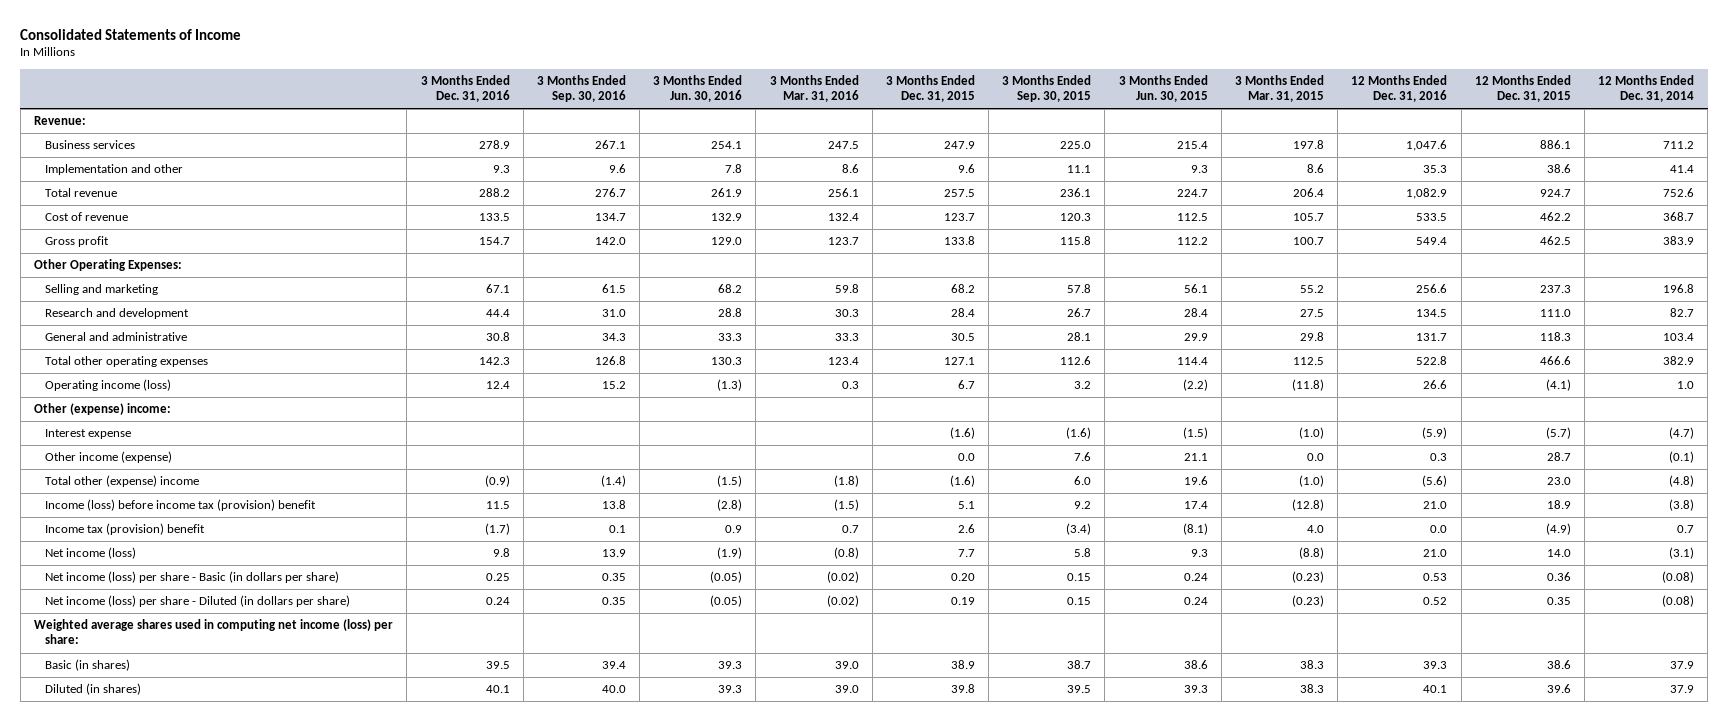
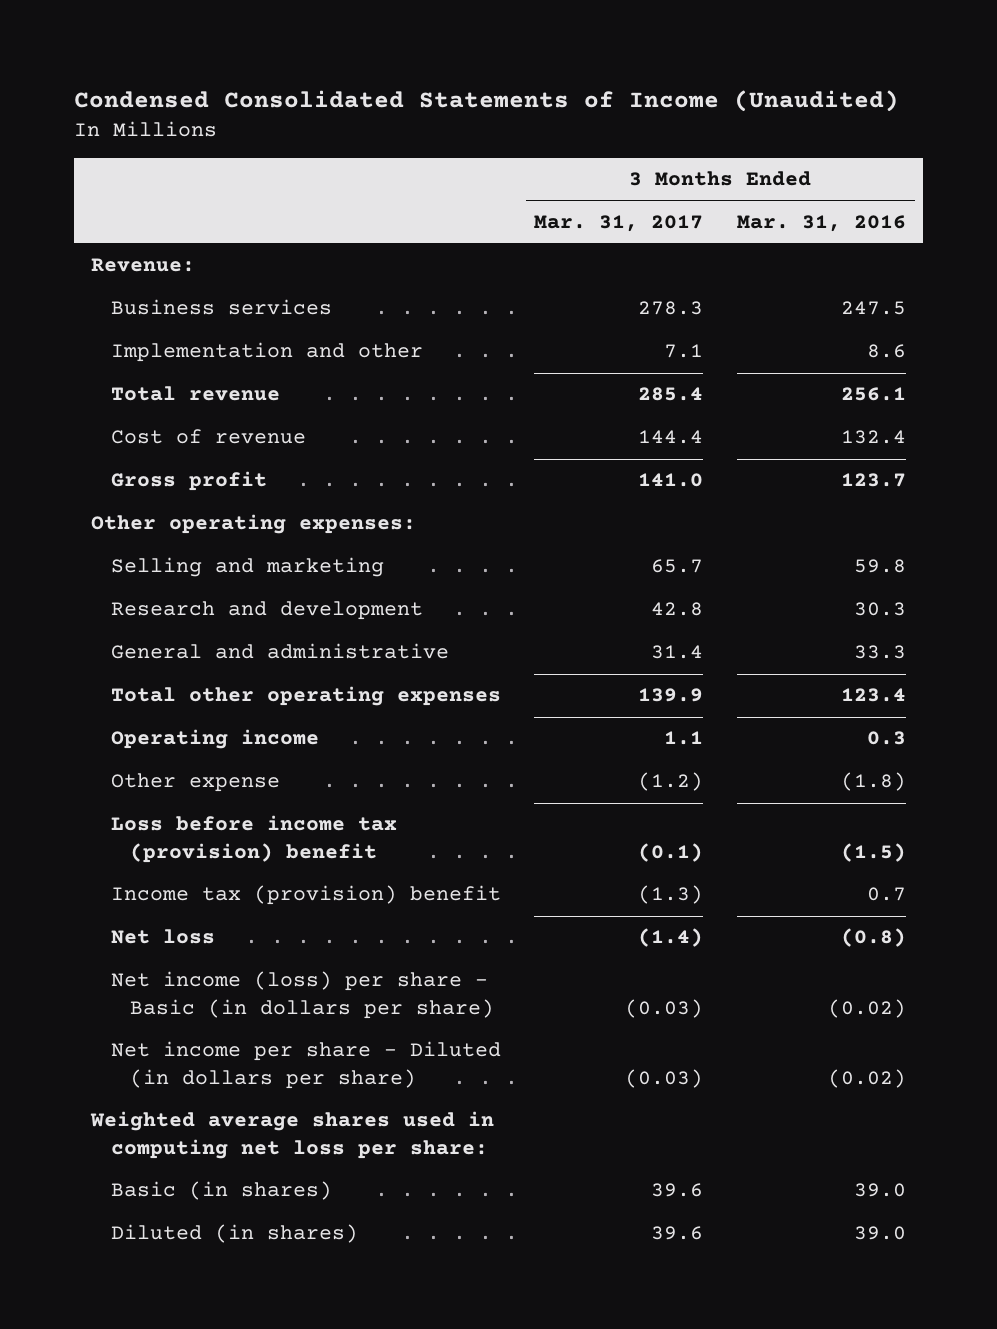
- Consolidated Statements of Income
+ Condensed Consolidated Statements of Income (Unaudited)
- | 3 Months Ended Dec. 31, 2016 | 3 Months Ended Sep. 30, 2016 | 3 Months Ended Jun. 30, 2016 | 3 Months Ended Mar. 31, 2016 | 3 Months Ended Dec. 31, 2015 | 3 Months Ended Sep. 30, 2015 | 3 Months Ended Jun. 30, 2015 | 3 Months Ended Mar. 31, 2015 | 12 Months Ended Dec. 31, 2016 | 12 Months Ended Dec. 31, 2015 | 12 Months Ended Dec. 31, 2014
+ | 3 Months Ended Mar. 31, 2017 | 3 Months Ended Mar. 31, 2016
- Other Operating Expenses:
+ Other operating expenses:
- Operating income (loss) | 12.4 | 15.2 | (1.3) | 0.3 | 6.7 | 3.2 | (2.2) | (11.8) | 26.6 | (4.1) | 1.0
- Other (expense) income:
- Interest expense | | | | | (1.6) | (1.6) | (1.5) | (1.0) | (5.9) | (5.7) | (4.7)
- Other income (expense) | | | | | 0.0 | 7.6 | 21.1 | 0.0 | 0.3 | 28.7 | (0.1)
- Total other (expense) income | (0.9) | (1.4) | (1.5) | (1.8) | (1.6) | 6.0 | 19.6 | (1.0) | (5.6) | 23.0 | (4.8)
- Income (loss) before income tax (provision) benefit | 11.5 | 13.8 | (2.8) | (1.5) | 5.1 | 9.2 | 17.4 | (12.8) | 21.0 | 18.9 | (3.8)
+ Operating income | 1.1 | 0.3
+ Other expense | (1.2) | (1.8)
+ Loss before income tax (provision) benefit | (0.1) | (1.5)
- Net income (loss) | 9.8 | 13.9 | (1.9) | (0.8) | 7.7 | 5.8 | 9.3 | (8.8) | 21.0 | 14.0 | (3.1)
+ Net loss | (1.4) | (0.8)
- Net income (loss) per share - Diluted (in dollars per share) | 0.24 | 0.35 | (0.05) | (0.02) | 0.19 | 0.15 | 0.24 | (0.23) | 0.52 | 0.35 | (0.08)
- Weighted average shares used in computing net income (loss) per share:
+ Net income per share - Diluted (in dollars per share) | (0.03) | (0.02)
+ Weighted average shares used in computing net loss per share:

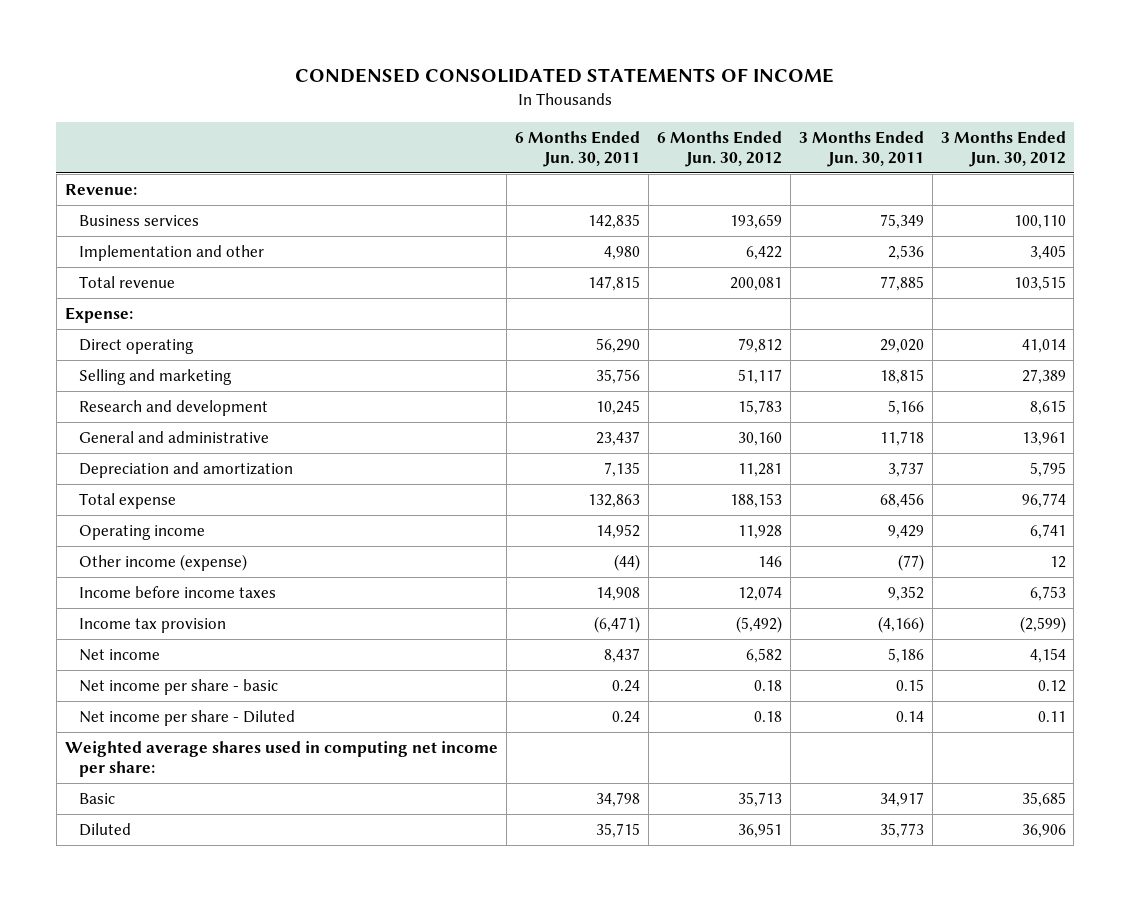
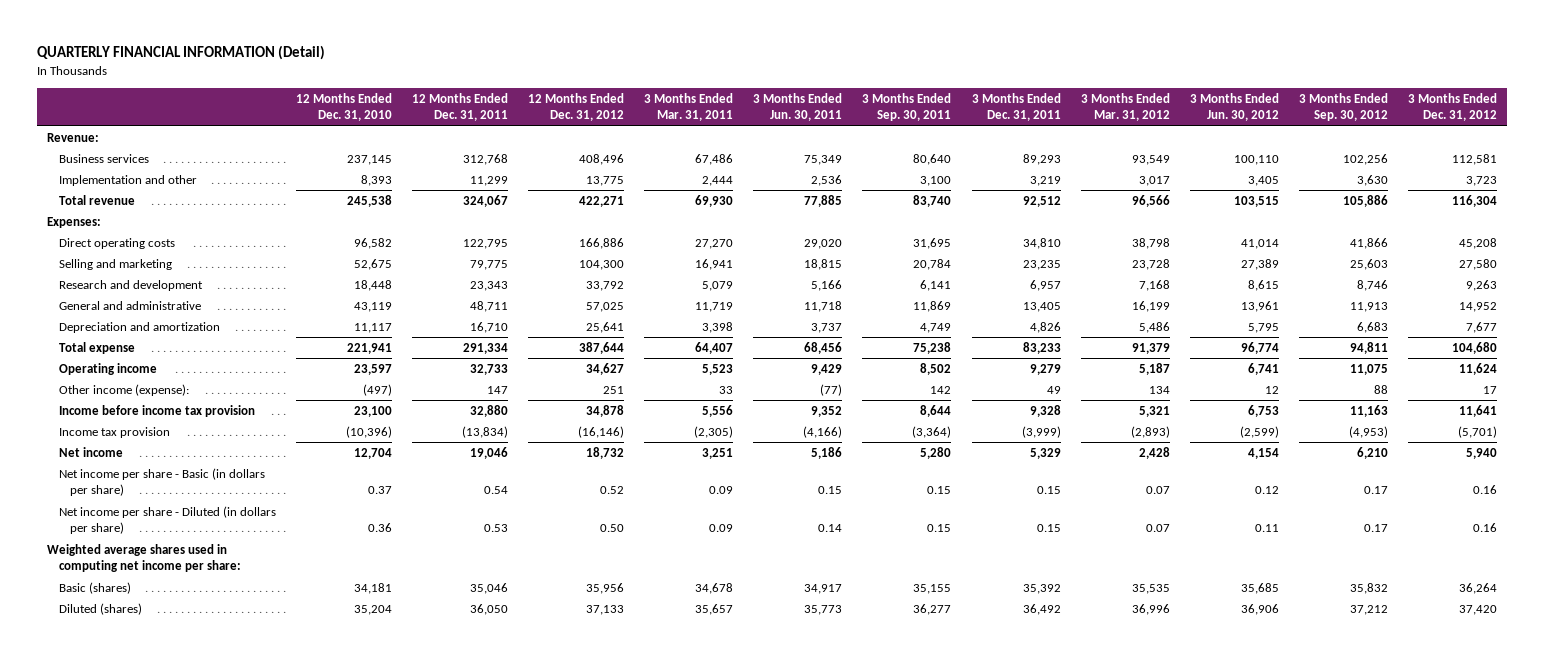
- CONDENSED CONSOLIDATED STATEMENTS OF INCOME
+ QUARTERLY FINANCIAL INFORMATION (Detail)
- | 6 Months Ended Jun. 30, 2011 | 6 Months Ended Jun. 30, 2012 | 3 Months Ended Jun. 30, 2011 | 3 Months Ended Jun. 30, 2012
+ | 12 Months Ended Dec. 31, 2010 | 12 Months Ended Dec. 31, 2011 | 12 Months Ended Dec. 31, 2012 | 3 Months Ended Mar. 31, 2011 | 3 Months Ended Jun. 30, 2011 | 3 Months Ended Sep. 30, 2011 | 3 Months Ended Dec. 31, 2011 | 3 Months Ended Mar. 31, 2012 | 3 Months Ended Jun. 30, 2012 | 3 Months Ended Sep. 30, 2012 | 3 Months Ended Dec. 31, 2012
- Expense:
- Direct operating | 56,290 | 79,812 | 29,020 | 41,014
+ Expenses:
+ Direct operating costs | 96,582 | 122,795 | 166,886 | 27,270 | 29,020 | 31,695 | 34,810 | 38,798 | 41,014 | 41,866 | 45,208
- Other income (expense) | (44) | 146 | (77) | 12
- Income before income taxes | 14,908 | 12,074 | 9,352 | 6,753
+ Other income (expense): | (497) | 147 | 251 | 33 | (77) | 142 | 49 | 134 | 12 | 88 | 17
+ Income before income tax provision | 23,100 | 32,880 | 34,878 | 5,556 | 9,352 | 8,644 | 9,328 | 5,321 | 6,753 | 11,163 | 11,641
- Net income per share - basic | 0.24 | 0.18 | 0.15 | 0.12
- Net income per share - Diluted | 0.24 | 0.18 | 0.14 | 0.11
+ Net income per share - Basic (in dollars per share) | 0.37 | 0.54 | 0.52 | 0.09 | 0.15 | 0.15 | 0.15 | 0.07 | 0.12 | 0.17 | 0.16
+ Net income per share - Diluted (in dollars per share) | 0.36 | 0.53 | 0.50 | 0.09 | 0.14 | 0.15 | 0.15 | 0.07 | 0.11 | 0.17 | 0.16
- Basic | 34,798 | 35,713 | 34,917 | 35,685
- Diluted | 35,715 | 36,951 | 35,773 | 36,906
+ Basic (shares) | 34,181 | 35,046 | 35,956 | 34,678 | 34,917 | 35,155 | 35,392 | 35,535 | 35,685 | 35,832 | 36,264
+ Diluted (shares) | 35,204 | 36,050 | 37,133 | 35,657 | 35,773 | 36,277 | 36,492 | 36,996 | 36,906 | 37,212 | 37,420

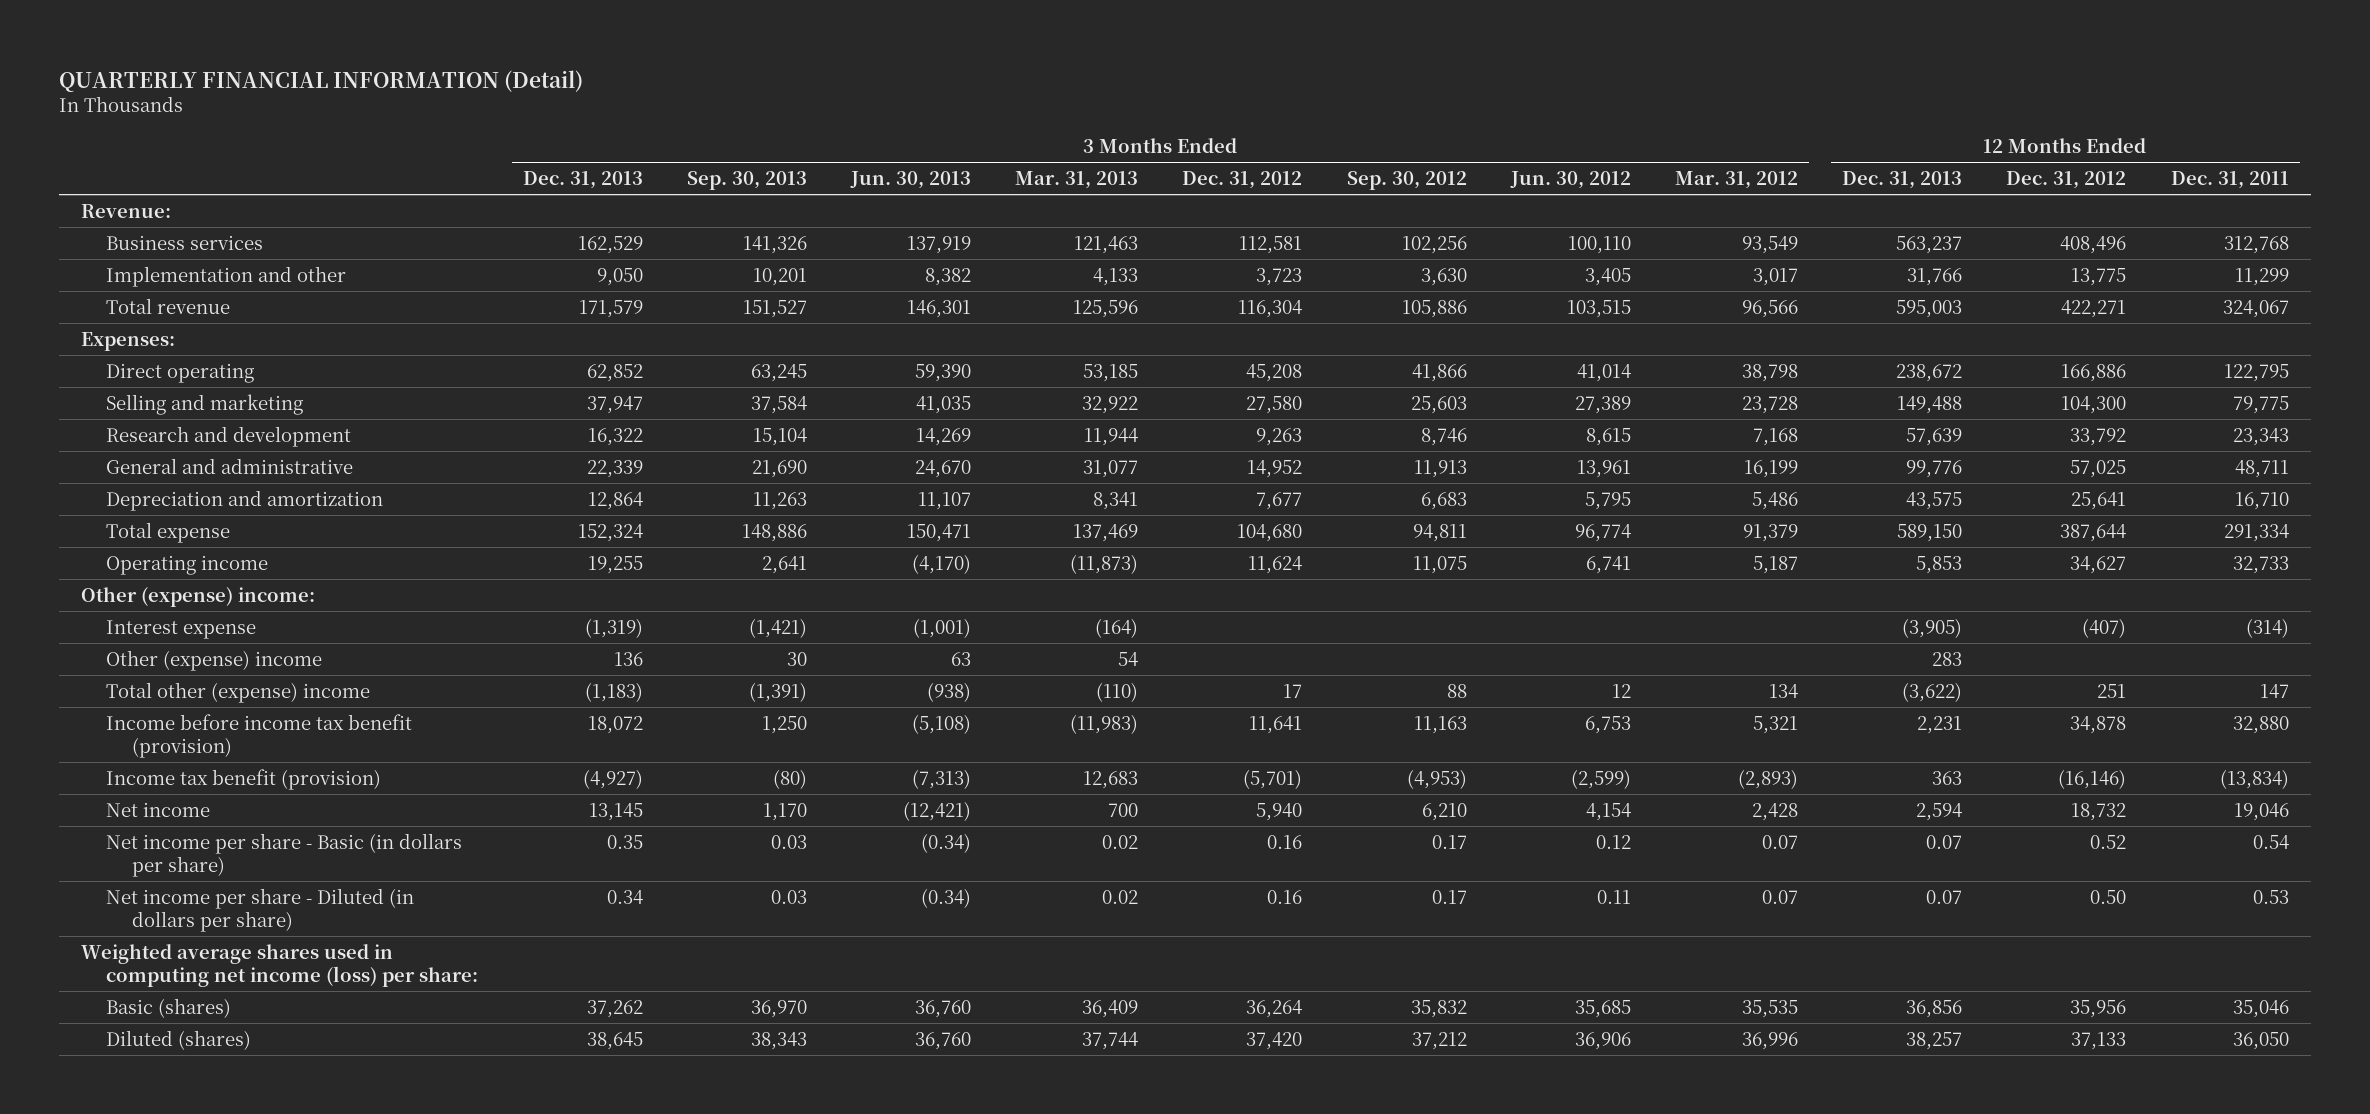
- | 12 Months Ended Dec. 31, 2010 | 12 Months Ended Dec. 31, 2011 | 12 Months Ended Dec. 31, 2012 | 3 Months Ended Mar. 31, 2011 | 3 Months Ended Jun. 30, 2011 | 3 Months Ended Sep. 30, 2011 | 3 Months Ended Dec. 31, 2011 | 3 Months Ended Mar. 31, 2012 | 3 Months Ended Jun. 30, 2012 | 3 Months Ended Sep. 30, 2012 | 3 Months Ended Dec. 31, 2012
+ | 3 Months Ended Dec. 31, 2013 | 3 Months Ended Sep. 30, 2013 | 3 Months Ended Jun. 30, 2013 | 3 Months Ended Mar. 31, 2013 | 3 Months Ended Dec. 31, 2012 | 3 Months Ended Sep. 30, 2012 | 3 Months Ended Jun. 30, 2012 | 3 Months Ended Mar. 31, 2012 | 12 Months Ended Dec. 31, 2013 | 12 Months Ended Dec. 31, 2012 | 12 Months Ended Dec. 31, 2011
- Direct operating costs | 96,582 | 122,795 | 166,886 | 27,270 | 29,020 | 31,695 | 34,810 | 38,798 | 41,014 | 41,866 | 45,208
+ Direct operating | 62,852 | 63,245 | 59,390 | 53,185 | 45,208 | 41,866 | 41,014 | 38,798 | 238,672 | 166,886 | 122,795
- Other income (expense): | (497) | 147 | 251 | 33 | (77) | 142 | 49 | 134 | 12 | 88 | 17
- Income before income tax provision | 23,100 | 32,880 | 34,878 | 5,556 | 9,352 | 8,644 | 9,328 | 5,321 | 6,753 | 11,163 | 11,641
- Income tax provision | (10,396) | (13,834) | (16,146) | (2,305) | (4,166) | (3,364) | (3,999) | (2,893) | (2,599) | (4,953) | (5,701)
+ Other (expense) income:
+ Interest expense | (1,319) | (1,421) | (1,001) | (164) | | | | | (3,905) | (407) | (314)
+ Other (expense) income | 136 | 30 | 63 | 54 | | | | | 283 | |
+ Total other (expense) income | (1,183) | (1,391) | (938) | (110) | 17 | 88 | 12 | 134 | (3,622) | 251 | 147
+ Income before income tax benefit (provision) | 18,072 | 1,250 | (5,108) | (11,983) | 11,641 | 11,163 | 6,753 | 5,321 | 2,231 | 34,878 | 32,880
+ Income tax benefit (provision) | (4,927) | (80) | (7,313) | 12,683 | (5,701) | (4,953) | (2,599) | (2,893) | 363 | (16,146) | (13,834)
- Weighted average shares used in computing net income per share:
+ Weighted average shares used in computing net income (loss) per share:

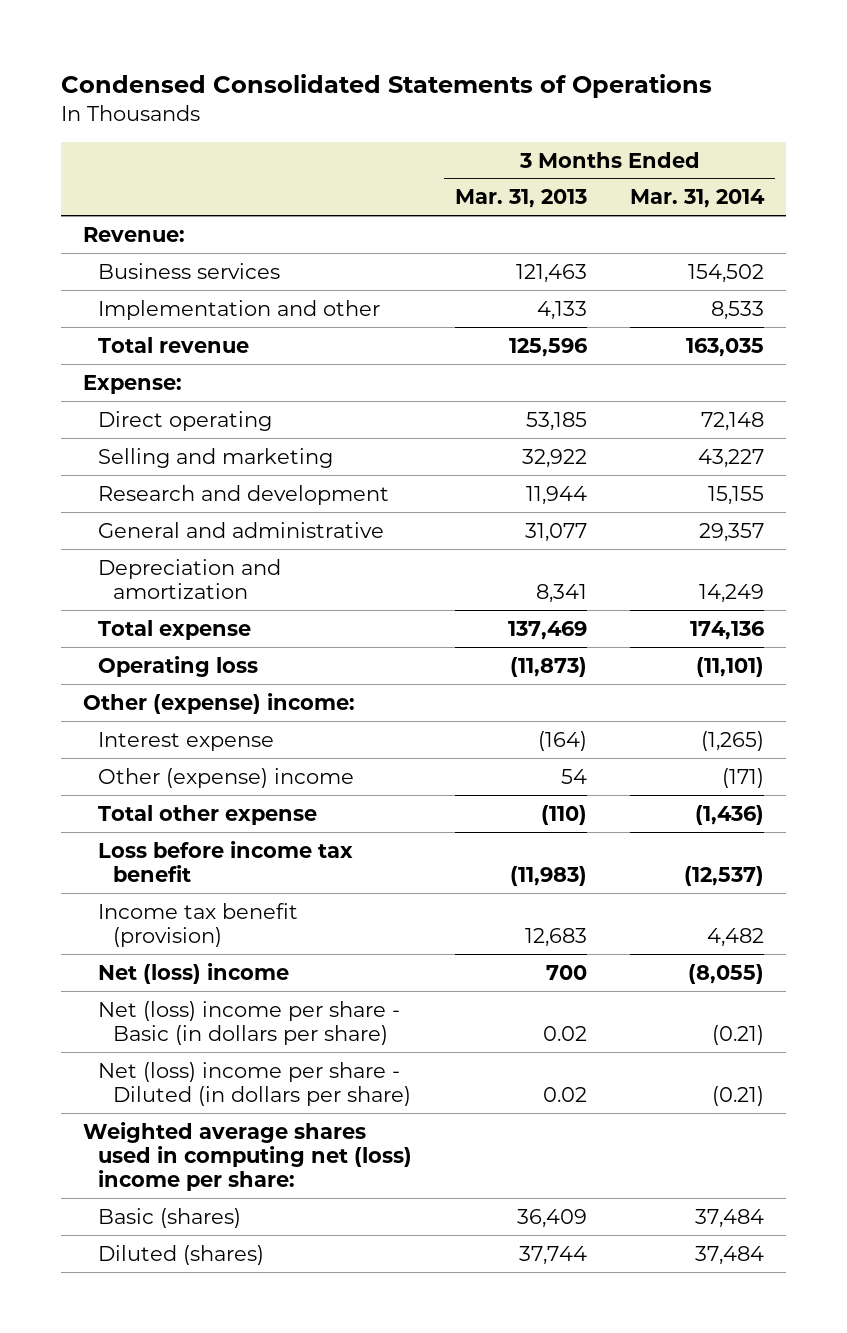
- QUARTERLY FINANCIAL INFORMATION (Detail)
+ Condensed Consolidated Statements of Operations
- | 3 Months Ended Dec. 31, 2013 | 3 Months Ended Sep. 30, 2013 | 3 Months Ended Jun. 30, 2013 | 3 Months Ended Mar. 31, 2013 | 3 Months Ended Dec. 31, 2012 | 3 Months Ended Sep. 30, 2012 | 3 Months Ended Jun. 30, 2012 | 3 Months Ended Mar. 31, 2012 | 12 Months Ended Dec. 31, 2013 | 12 Months Ended Dec. 31, 2012 | 12 Months Ended Dec. 31, 2011
+ | 3 Months Ended Mar. 31, 2013 | 3 Months Ended Mar. 31, 2014
- Expenses:
+ Expense:
- Operating income | 19,255 | 2,641 | (4,170) | (11,873) | 11,624 | 11,075 | 6,741 | 5,187 | 5,853 | 34,627 | 32,733
+ Operating loss | (11,873) | (11,101)
- Total other (expense) income | (1,183) | (1,391) | (938) | (110) | 17 | 88 | 12 | 134 | (3,622) | 251 | 147
- Income before income tax benefit (provision) | 18,072 | 1,250 | (5,108) | (11,983) | 11,641 | 11,163 | 6,753 | 5,321 | 2,231 | 34,878 | 32,880
+ Total other expense | (110) | (1,436)
+ Loss before income tax benefit | (11,983) | (12,537)
- Net income | 13,145 | 1,170 | (12,421) | 700 | 5,940 | 6,210 | 4,154 | 2,428 | 2,594 | 18,732 | 19,046
- Net income per share - Basic (in dollars per share) | 0.35 | 0.03 | (0.34) | 0.02 | 0.16 | 0.17 | 0.12 | 0.07 | 0.07 | 0.52 | 0.54
- Net income per share - Diluted (in dollars per share) | 0.34 | 0.03 | (0.34) | 0.02 | 0.16 | 0.17 | 0.11 | 0.07 | 0.07 | 0.50 | 0.53
- Weighted average shares used in computing net income (loss) per share:
+ Net (loss) income | 700 | (8,055)
+ Net (loss) income per share - Basic (in dollars per share) | 0.02 | (0.21)
+ Net (loss) income per share - Diluted (in dollars per share) | 0.02 | (0.21)
+ Weighted average shares used in computing net (loss) income per share:

